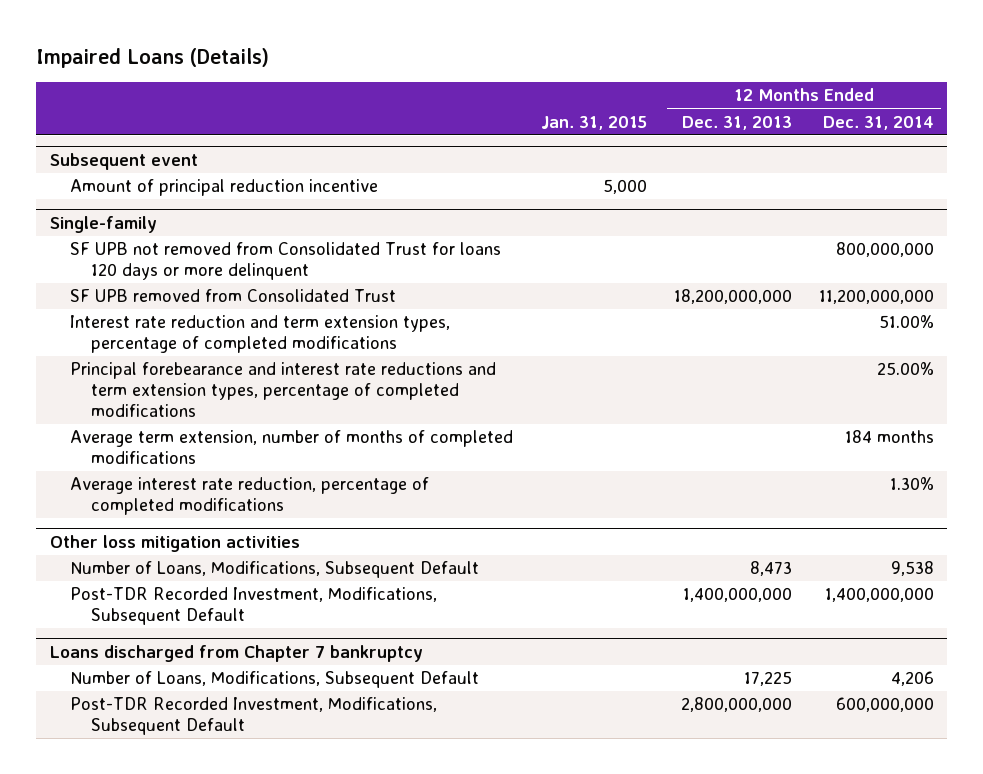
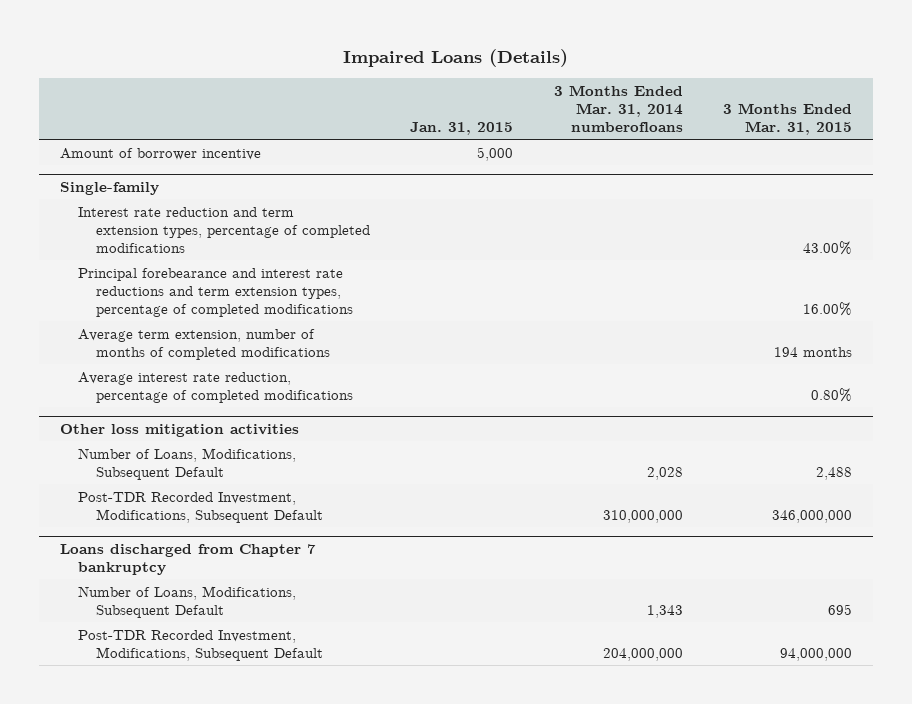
- | Jan. 31, 2015 | 12 Months Ended Dec. 31, 2013 | 12 Months Ended Dec. 31, 2014
+ | Jan. 31, 2015 | 3 Months Ended Mar. 31, 2014 numberofloans | 3 Months Ended Mar. 31, 2015
- Subsequent event
- Amount of principal reduction incentive | 5,000 | |
+ Amount of borrower incentive | 5,000 | |
@ Single-family
- SF UPB not removed from Consolidated Trust for loans 120 days or more delinquent | | | 800,000,000
- SF UPB removed from Consolidated Trust | | 18,200,000,000 | 11,200,000,000

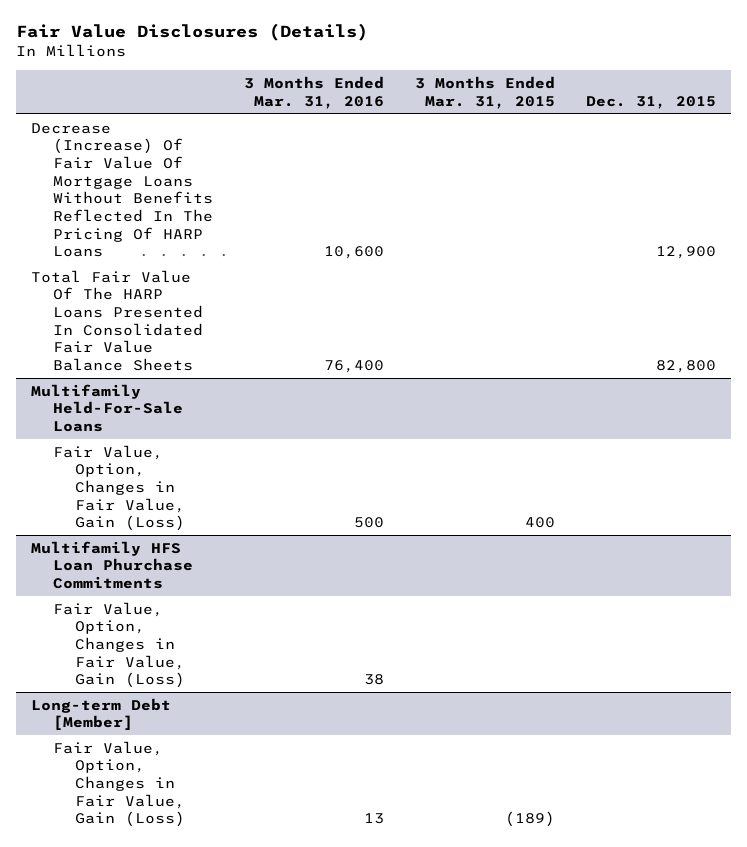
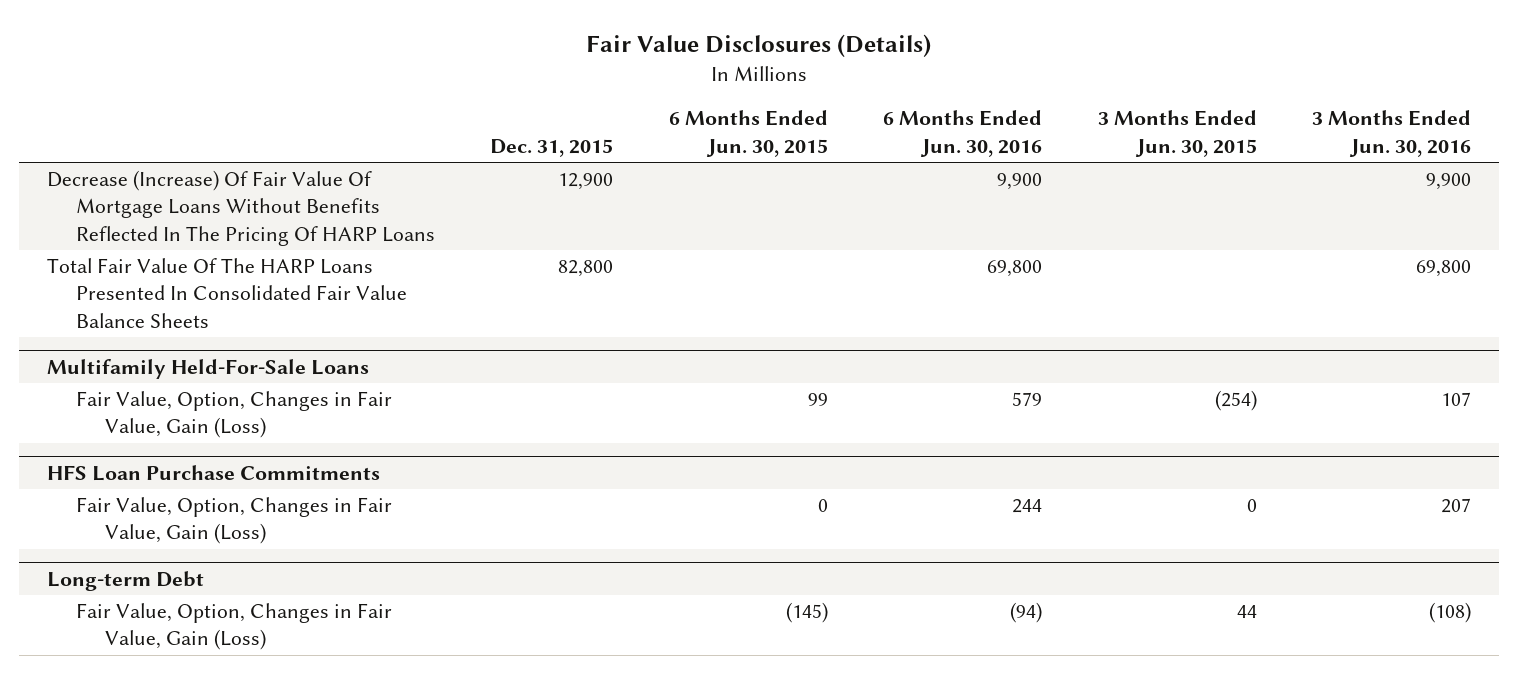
- | 3 Months Ended Mar. 31, 2016 | 3 Months Ended Mar. 31, 2015 | Dec. 31, 2015
+ | Dec. 31, 2015 | 6 Months Ended Jun. 30, 2015 | 6 Months Ended Jun. 30, 2016 | 3 Months Ended Jun. 30, 2015 | 3 Months Ended Jun. 30, 2016
- Multifamily HFS Loan Phurchase Commitments
+ HFS Loan Purchase Commitments
- Long-term Debt [Member]
+ Long-term Debt

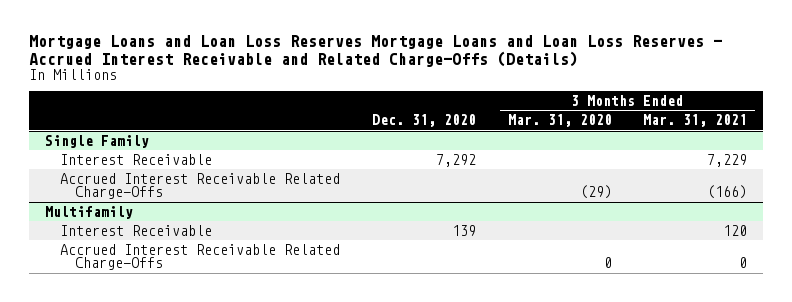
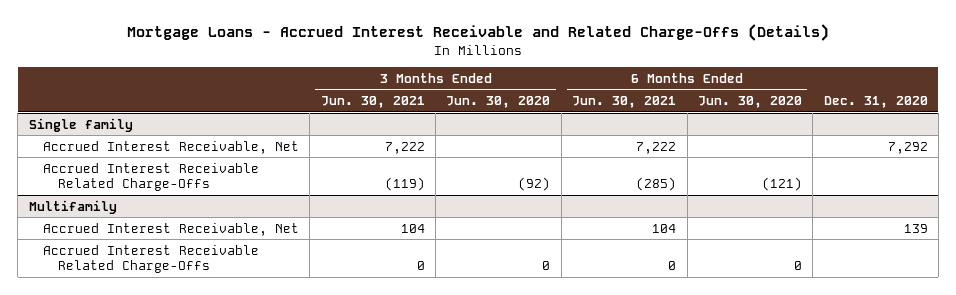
- Mortgage Loans and Loan Loss Reserves Mortgage Loans and Loan Loss Reserves - Accrued Interest Receivable and Related Charge-Offs (Details)
+ Mortgage Loans - Accrued Interest Receivable and Related Charge-Offs (Details)
- | Dec. 31, 2020 | 3 Months Ended Mar. 31, 2020 | 3 Months Ended Mar. 31, 2021
+ | 3 Months Ended Jun. 30, 2021 | 3 Months Ended Jun. 30, 2020 | 6 Months Ended Jun. 30, 2021 | 6 Months Ended Jun. 30, 2020 | Dec. 31, 2020
- Single Family
- Interest Receivable | 7,292 | | 7,229
+ Single family
+ Accrued Interest Receivable, Net | 7,222 | | 7,222 | | 7,292
@ Multifamily
- Interest Receivable | 139 | | 120
+ Accrued Interest Receivable, Net | 104 | | 104 | | 139

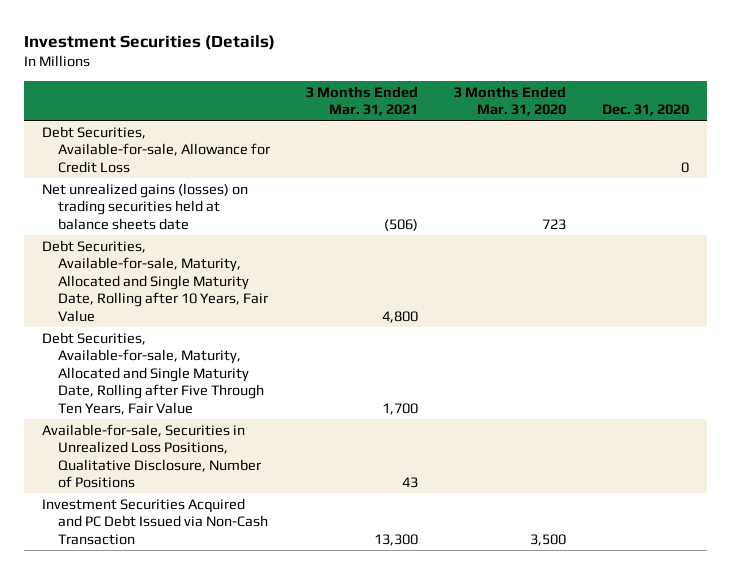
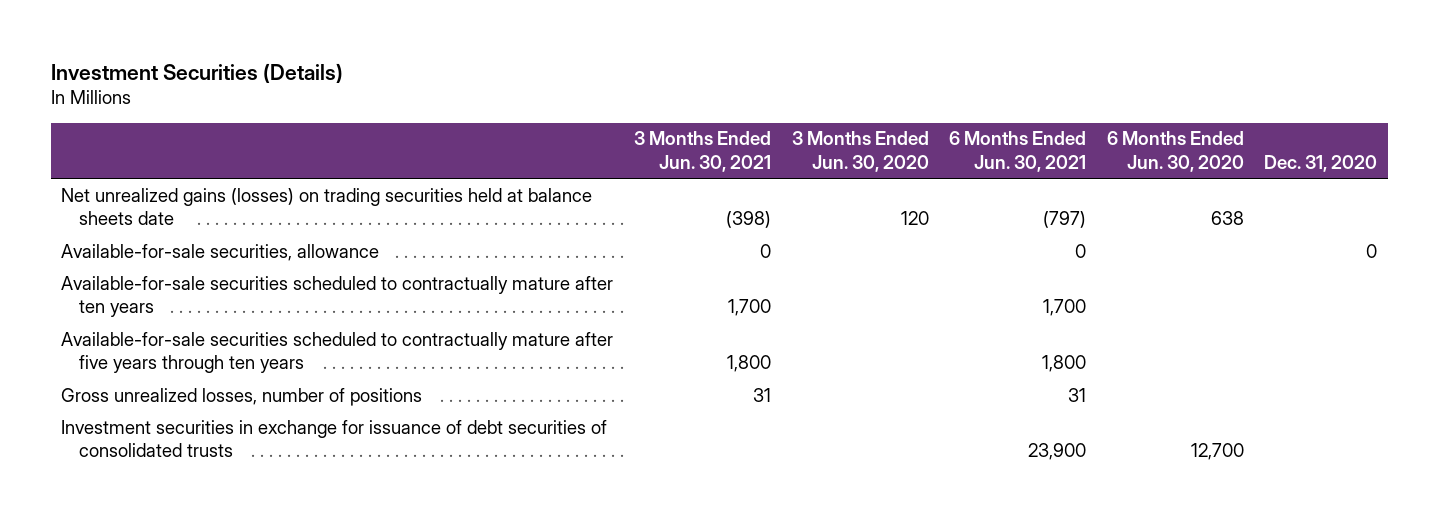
- | 3 Months Ended Mar. 31, 2021 | 3 Months Ended Mar. 31, 2020 | Dec. 31, 2020
+ | 3 Months Ended Jun. 30, 2021 | 3 Months Ended Jun. 30, 2020 | 6 Months Ended Jun. 30, 2021 | 6 Months Ended Jun. 30, 2020 | Dec. 31, 2020
- Debt Securities, Available-for-sale, Allowance for Credit Loss | | | 0
- Debt Securities, Available-for-sale, Maturity, Allocated and Single Maturity Date, Rolling after 10 Years, Fair Value | 4,800 | |
- Debt Securities, Available-for-sale, Maturity, Allocated and Single Maturity Date, Rolling after Five Through Ten Years, Fair Value | 1,700 | |
- Available-for-sale, Securities in Unrealized Loss Positions, Qualitative Disclosure, Number of Positions | 43 | |
- Investment Securities Acquired and PC Debt Issued via Non-Cash Transaction | 13,300 | 3,500 |
+ Available-for-sale securities, allowance | 0 | | 0 | | 0
+ Available-for-sale securities scheduled to contractually mature after ten years | 1,700 | | 1,700 | |
+ Available-for-sale securities scheduled to contractually mature after five years through ten years | 1,800 | | 1,800 | |
+ Gross unrealized losses, number of positions | 31 | | 31 | |
+ Investment securities in exchange for issuance of debt securities of consolidated trusts | | | 23,900 | 12,700 |

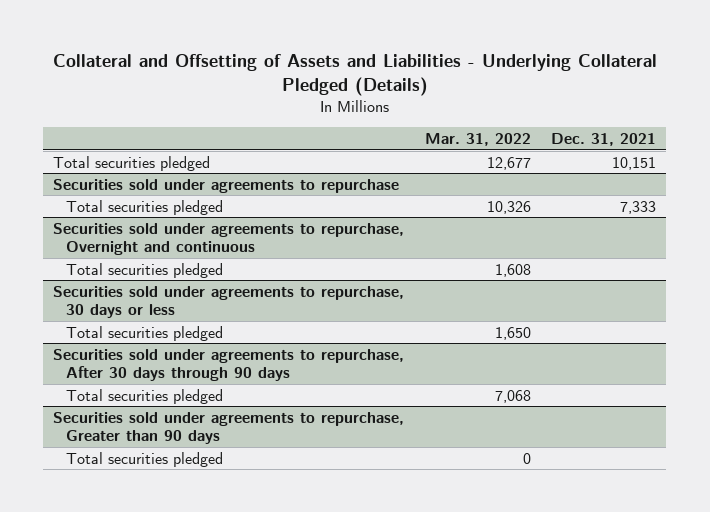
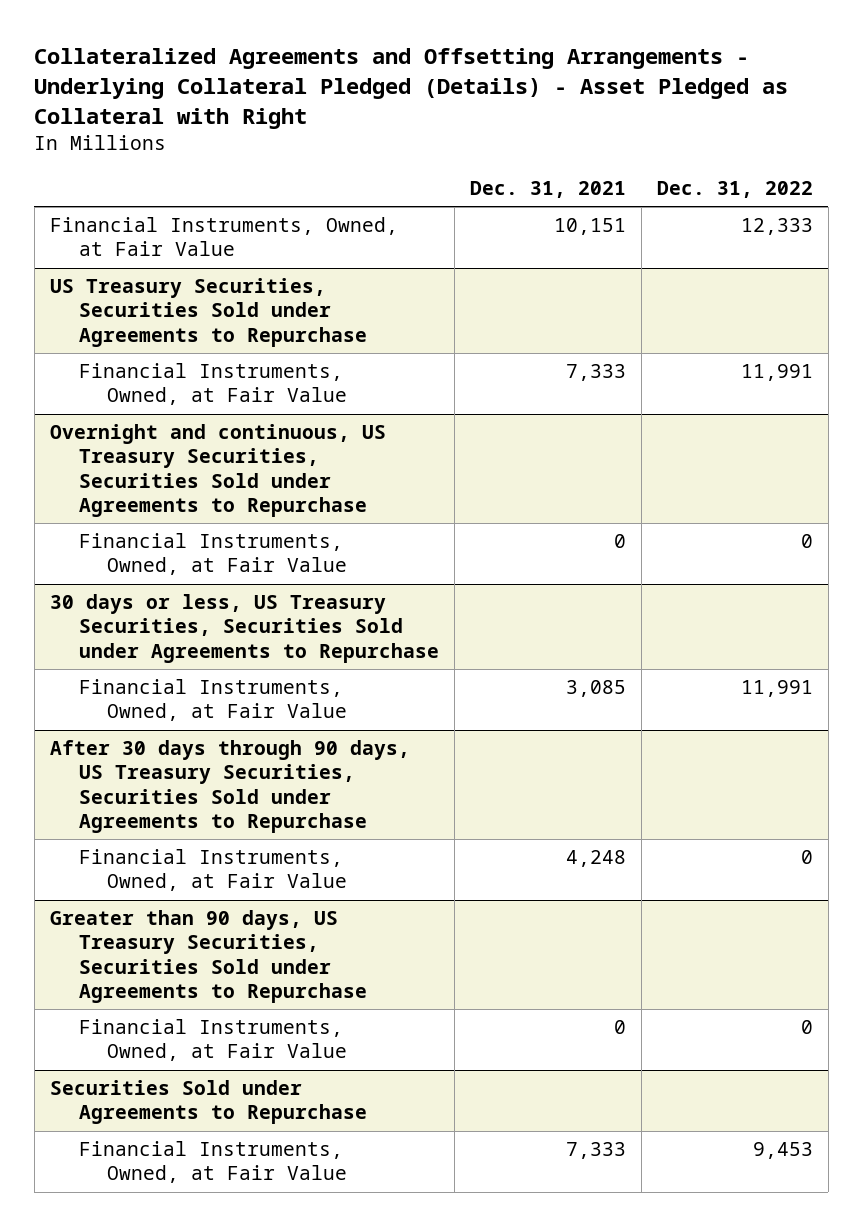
- Collateral and Offsetting of Assets and Liabilities - Underlying Collateral Pledged (Details)
+ Collateralized Agreements and Offsetting Arrangements - Underlying Collateral Pledged (Details) - Asset Pledged as Collateral with Right
- | Mar. 31, 2022 | Dec. 31, 2021
+ | Dec. 31, 2021 | Dec. 31, 2022
- Total securities pledged | 12,677 | 10,151
- Securities sold under agreements to repurchase
- Total securities pledged | 10,326 | 7,333
- Securities sold under agreements to repurchase, Overnight and continuous
- Total securities pledged | 1,608 |
- Securities sold under agreements to repurchase, 30 days or less
- Total securities pledged | 1,650 |
- Securities sold under agreements to repurchase, After 30 days through 90 days
- Total securities pledged | 7,068 |
- Securities sold under agreements to repurchase, Greater than 90 days
- Total securities pledged | 0 |
+ Financial Instruments, Owned, at Fair Value | 10,151 | 12,333
+ US Treasury Securities, Securities Sold under Agreements to Repurchase
+ Financial Instruments, Owned, at Fair Value | 7,333 | 11,991
+ Overnight and continuous, US Treasury Securities, Securities Sold under Agreements to Repurchase
+ Financial Instruments, Owned, at Fair Value | 0 | 0
+ 30 days or less, US Treasury Securities, Securities Sold under Agreements to Repurchase
+ Financial Instruments, Owned, at Fair Value | 3,085 | 11,991
+ After 30 days through 90 days, US Treasury Securities, Securities Sold under Agreements to Repurchase
+ Financial Instruments, Owned, at Fair Value | 4,248 | 0
+ Greater than 90 days, US Treasury Securities, Securities Sold under Agreements to Repurchase
+ Financial Instruments, Owned, at Fair Value | 0 | 0
+ Securities Sold under Agreements to Repurchase
+ Financial Instruments, Owned, at Fair Value | 7,333 | 9,453

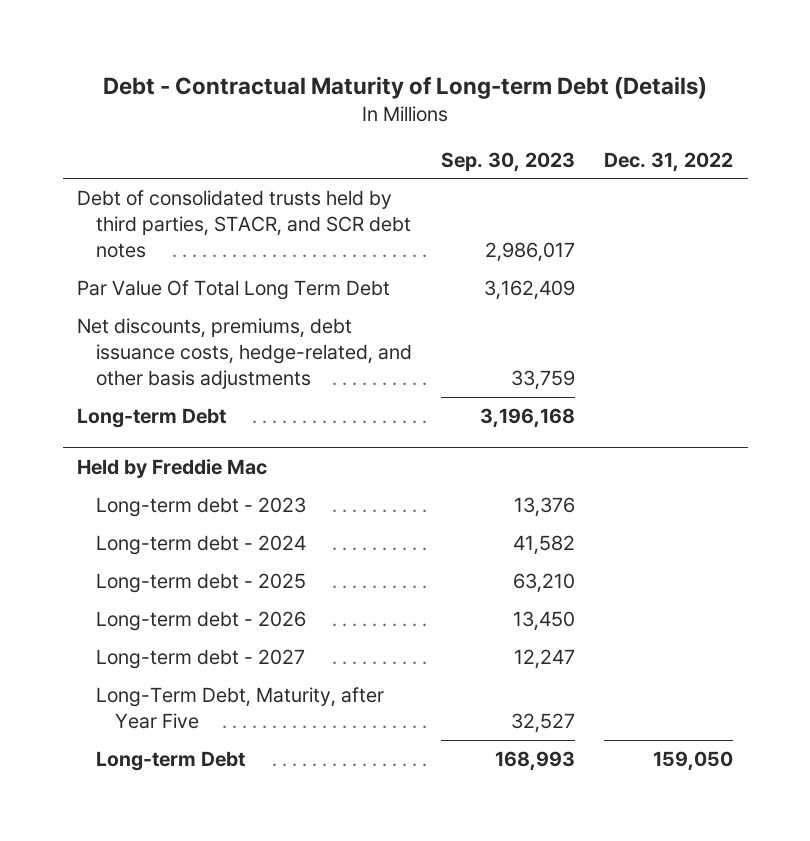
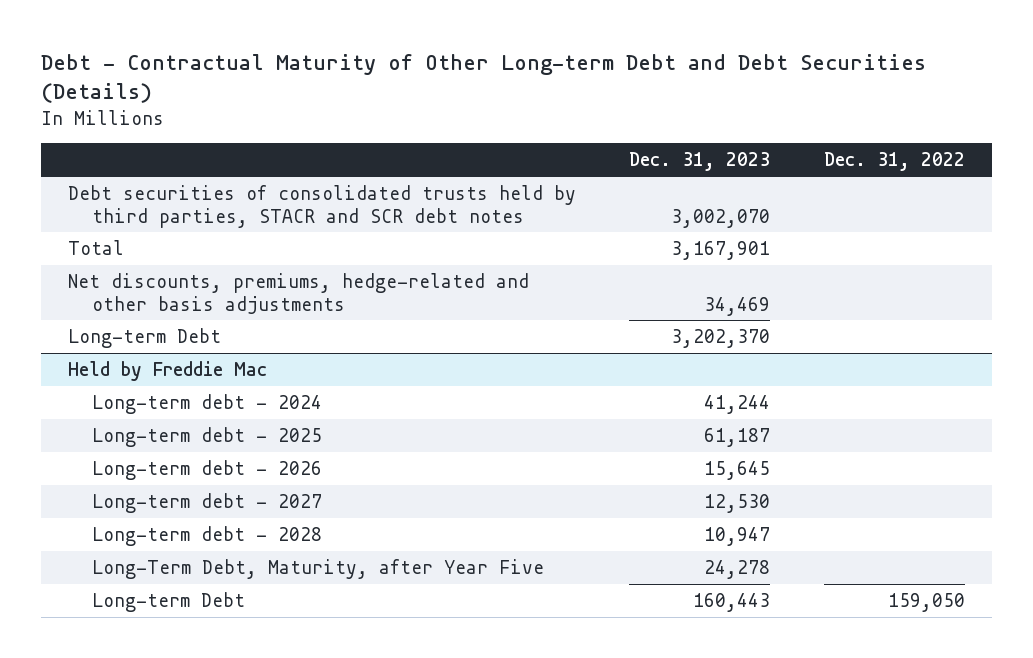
- Debt - Contractual Maturity of Long-term Debt (Details)
+ Debt - Contractual Maturity of Other Long-term Debt and Debt Securities (Details)
- | Sep. 30, 2023 | Dec. 31, 2022
+ | Dec. 31, 2023 | Dec. 31, 2022
- Debt of consolidated trusts held by third parties, STACR, and SCR debt notes | 2,986,017 |
- Par Value Of Total Long Term Debt | 3,162,409 |
- Net discounts, premiums, debt issuance costs, hedge-related, and other basis adjustments | 33,759 |
+ Debt securities of consolidated trusts held by third parties, STACR and SCR debt notes | 3,002,070 |
+ Total | 3,167,901 |
+ Net discounts, premiums, hedge-related and other basis adjustments | 34,469 |
@ Held by Freddie Mac
- Long-term debt - 2023 | 13,376 |
+ Long-term debt - 2028 | 10,947 |

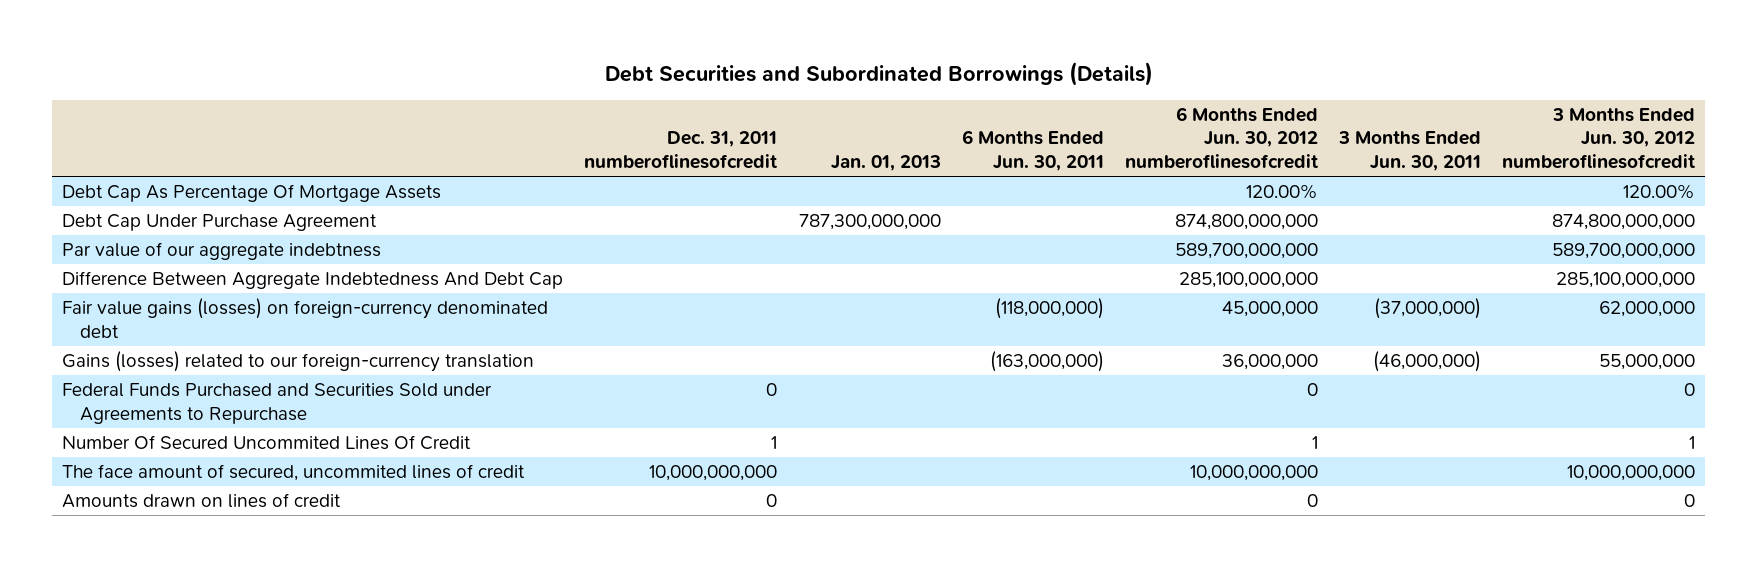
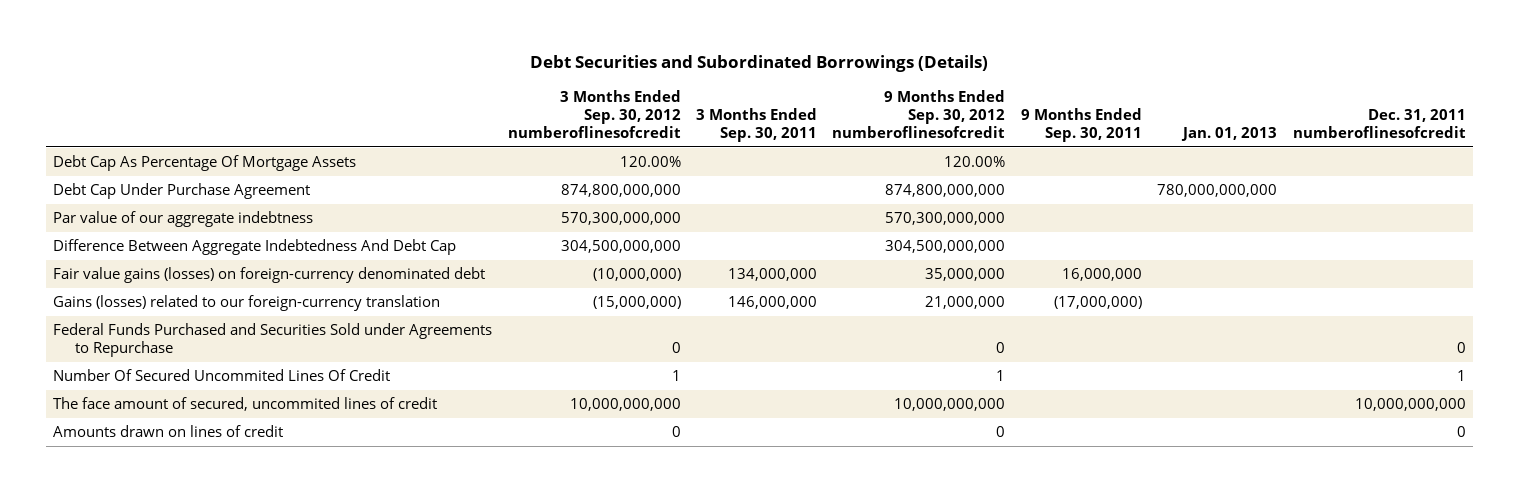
- | Dec. 31, 2011 numberoflinesofcredit | Jan. 01, 2013 | 6 Months Ended Jun. 30, 2011 | 6 Months Ended Jun. 30, 2012 numberoflinesofcredit | 3 Months Ended Jun. 30, 2011 | 3 Months Ended Jun. 30, 2012 numberoflinesofcredit
+ | 3 Months Ended Sep. 30, 2012 numberoflinesofcredit | 3 Months Ended Sep. 30, 2011 | 9 Months Ended Sep. 30, 2012 numberoflinesofcredit | 9 Months Ended Sep. 30, 2011 | Jan. 01, 2013 | Dec. 31, 2011 numberoflinesofcredit
- Debt Cap Under Purchase Agreement | | 787,300,000,000 | | 874,800,000,000 | | 874,800,000,000
+ Debt Cap Under Purchase Agreement | 874,800,000,000 | | 874,800,000,000 | | 780,000,000,000 |

